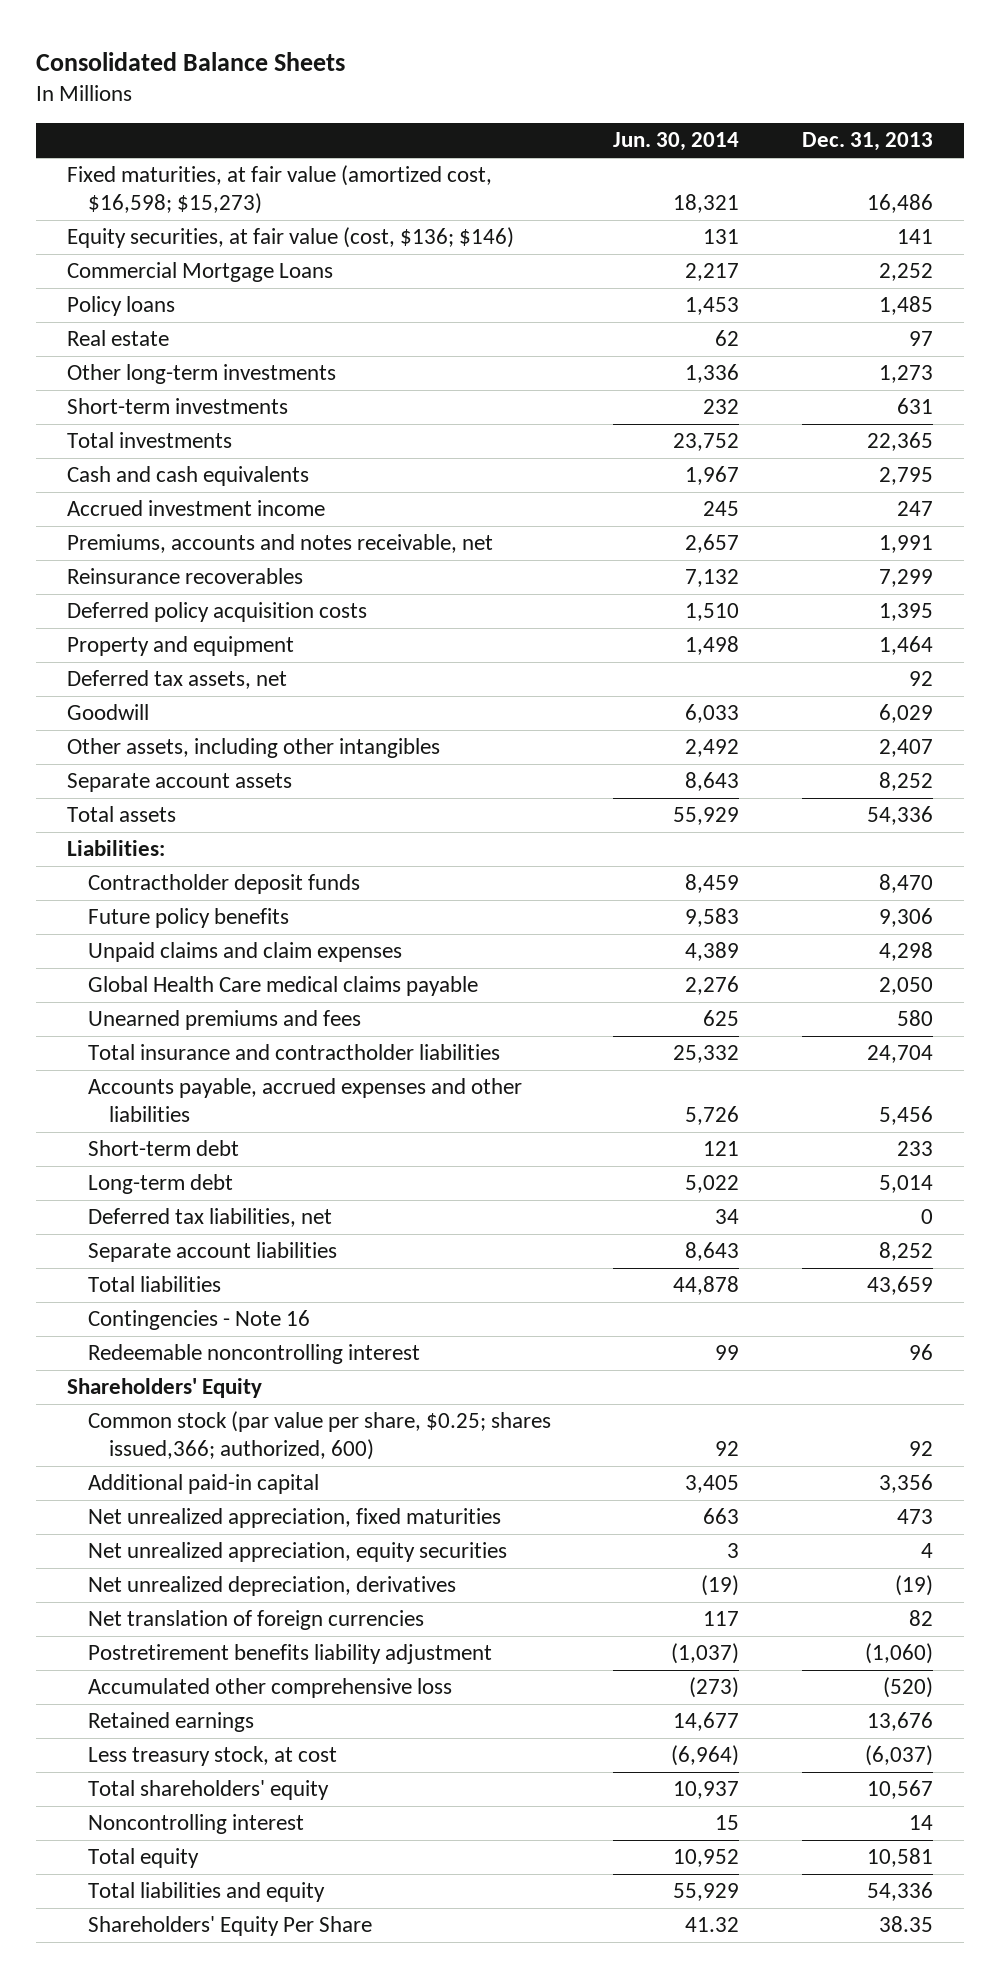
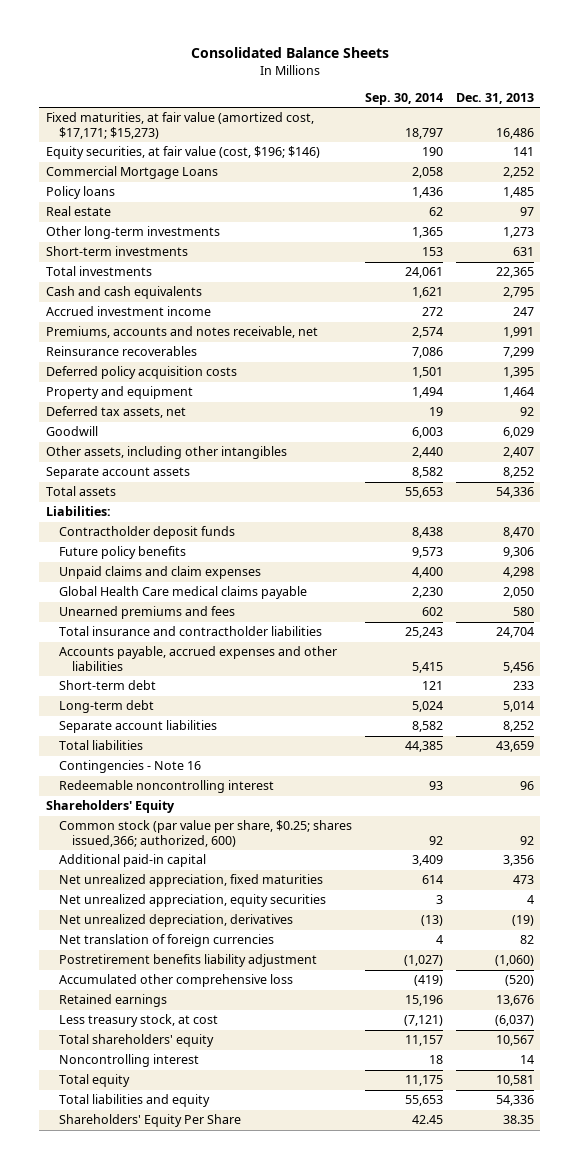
- | Jun. 30, 2014 | Dec. 31, 2013
+ | Sep. 30, 2014 | Dec. 31, 2013
- Fixed maturities, at fair value (amortized cost, $16,598; $15,273) | 18,321 | 16,486
- Equity securities, at fair value (cost, $136; $146) | 131 | 141
+ Fixed maturities, at fair value (amortized cost, $17,171; $15,273) | 18,797 | 16,486
+ Equity securities, at fair value (cost, $196; $146) | 190 | 141
- Deferred tax liabilities, net | 34 | 0

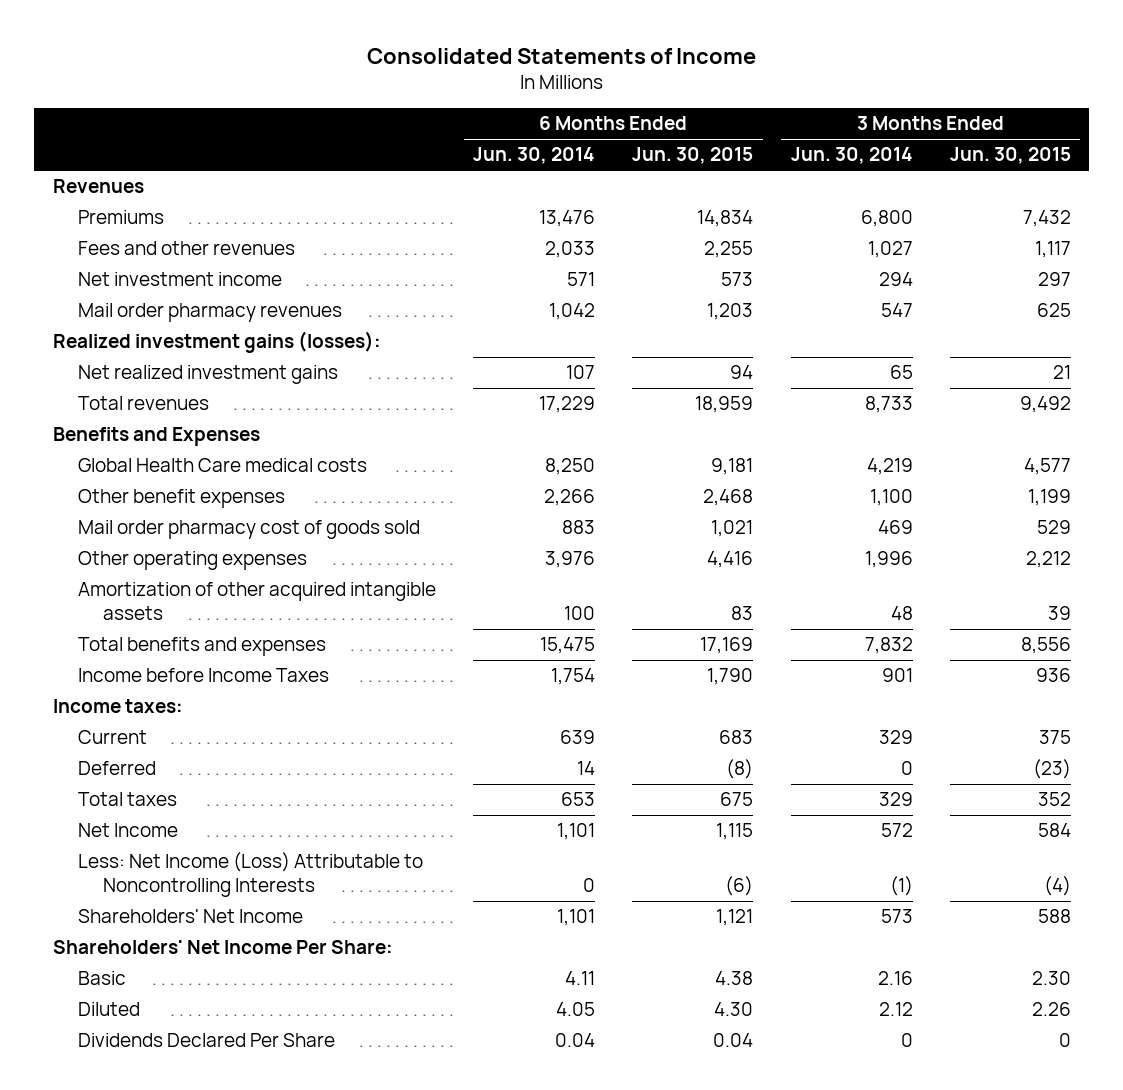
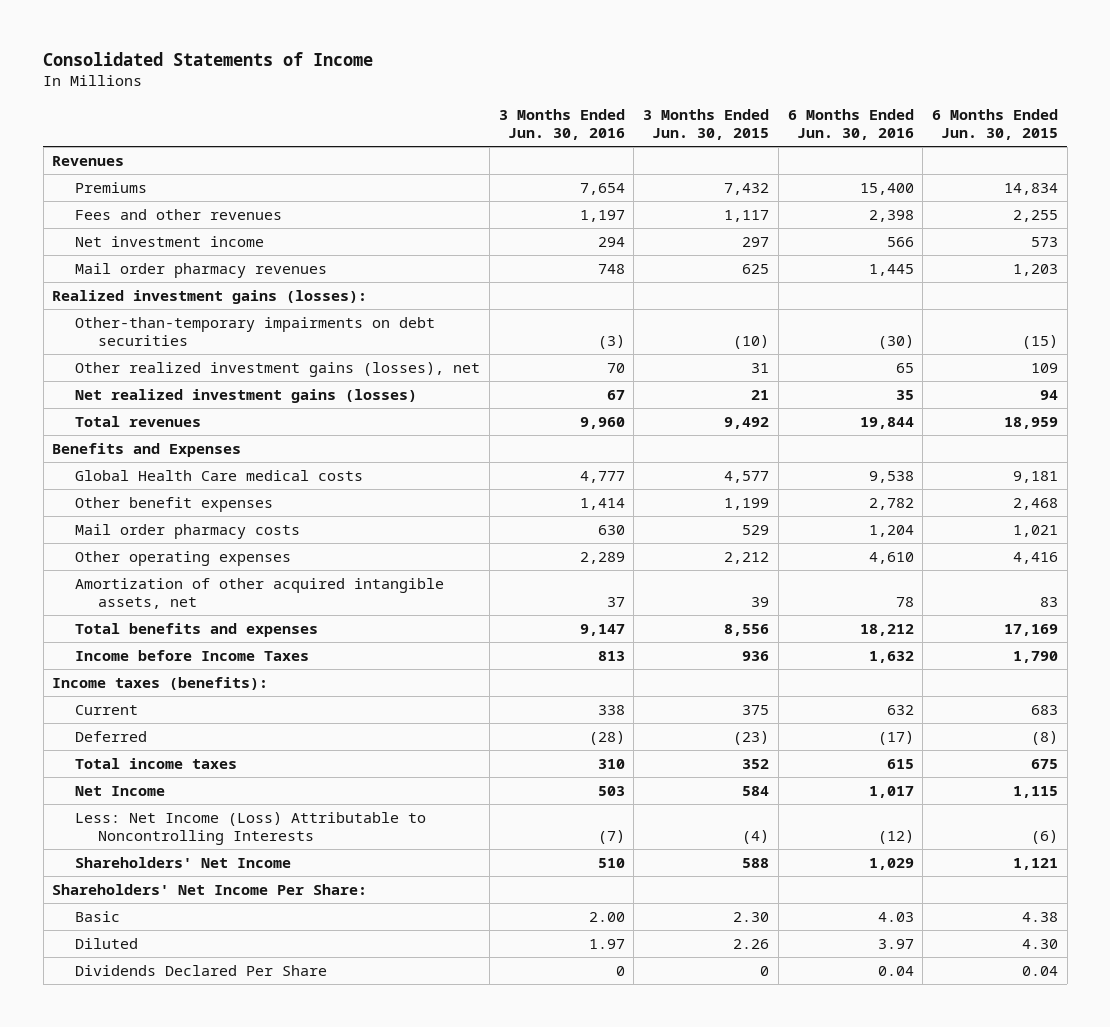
- | 6 Months Ended Jun. 30, 2014 | 6 Months Ended Jun. 30, 2015 | 3 Months Ended Jun. 30, 2014 | 3 Months Ended Jun. 30, 2015
+ | 3 Months Ended Jun. 30, 2016 | 3 Months Ended Jun. 30, 2015 | 6 Months Ended Jun. 30, 2016 | 6 Months Ended Jun. 30, 2015
- Net realized investment gains | 107 | 94 | 65 | 21
+ Other-than-temporary impairments on debt securities | (3) | (10) | (30) | (15)
+ Other realized investment gains (losses), net | 70 | 31 | 65 | 109
+ Net realized investment gains (losses) | 67 | 21 | 35 | 94
- Mail order pharmacy cost of goods sold | 883 | 1,021 | 469 | 529
+ Mail order pharmacy costs | 630 | 529 | 1,204 | 1,021
- Amortization of other acquired intangible assets | 100 | 83 | 48 | 39
+ Amortization of other acquired intangible assets, net | 37 | 39 | 78 | 83
- Income taxes:
+ Income taxes (benefits):
- Total taxes | 653 | 675 | 329 | 352
+ Total income taxes | 310 | 352 | 615 | 675

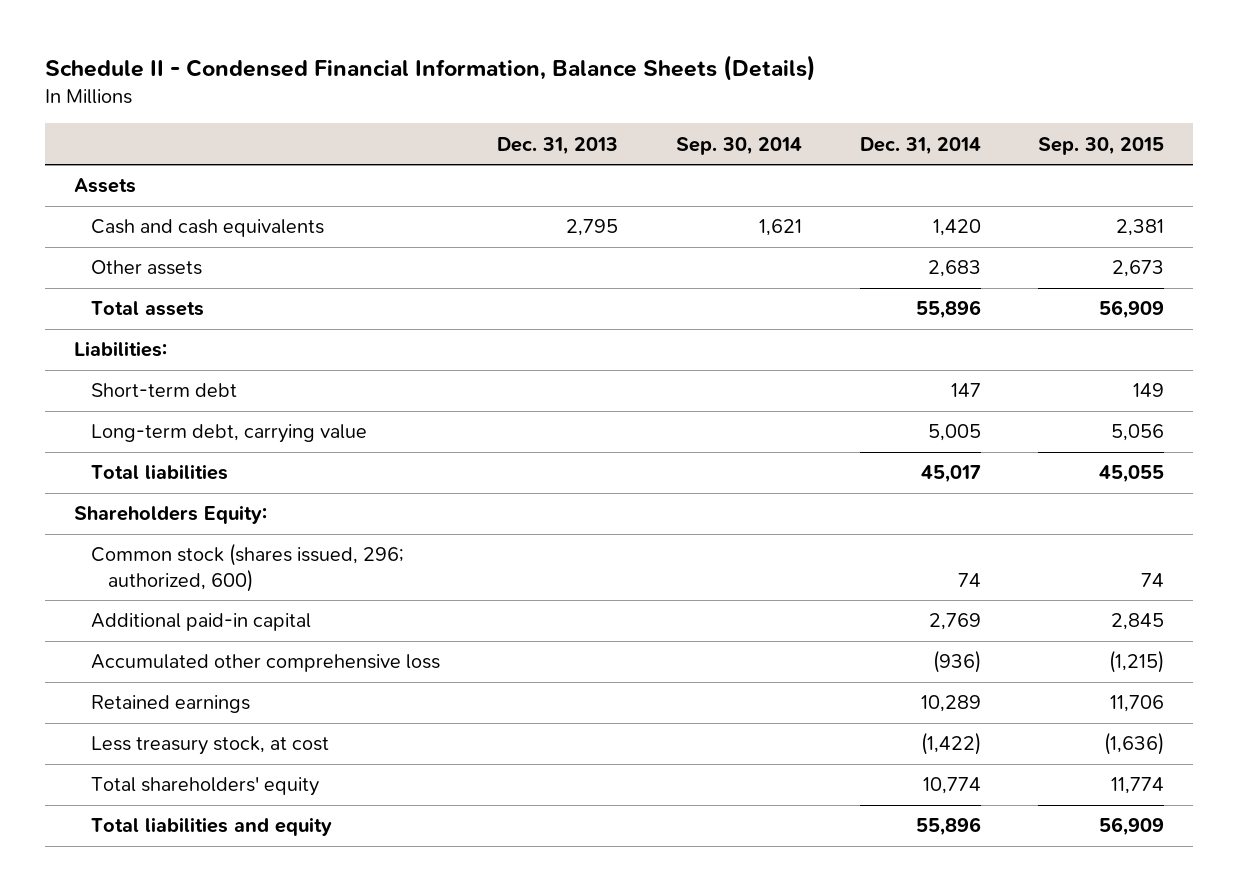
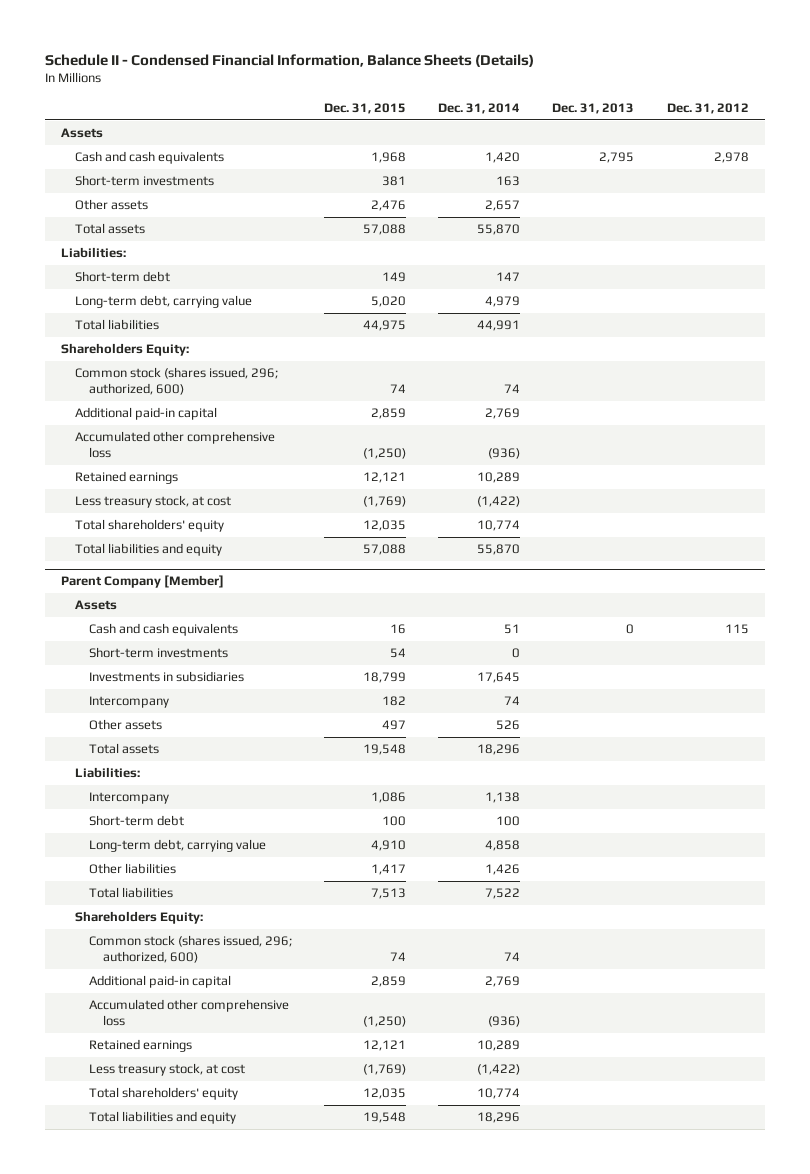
- | Dec. 31, 2013 | Sep. 30, 2014 | Dec. 31, 2014 | Sep. 30, 2015
+ | Dec. 31, 2015 | Dec. 31, 2014 | Dec. 31, 2013 | Dec. 31, 2012
- Other assets | | | 2,683 | 2,673
- Total assets | | | 55,896 | 56,909
+ Short-term investments | 381 | 163 | |
+ Other assets | 2,476 | 2,657 | |
+ Total assets | 57,088 | 55,870 | |
- Long-term debt, carrying value | | | 5,005 | 5,056
- Total liabilities | | | 45,017 | 45,055
+ Long-term debt, carrying value | 5,020 | 4,979 | |
+ Total liabilities | 44,975 | 44,991 | |
- Total liabilities and equity | | | 55,896 | 56,909
+ Total liabilities and equity | 57,088 | 55,870 | |
+ Parent Company [Member]
+ Assets
+ Cash and cash equivalents | 16 | 51 | 0 | 115
+ Short-term investments | 54 | 0 | |
+ Investments in subsidiaries | 18,799 | 17,645 | |
+ Intercompany | 182 | 74 | |
+ Other assets | 497 | 526 | |
+ Total assets | 19,548 | 18,296 | |
+ Liabilities:
+ Intercompany | 1,086 | 1,138 | |
+ Short-term debt | 100 | 100 | |
+ Long-term debt, carrying value | 4,910 | 4,858 | |
+ Other liabilities | 1,417 | 1,426 | |
+ Total liabilities | 7,513 | 7,522 | |
+ Shareholders Equity:
+ Common stock (shares issued, 296; authorized, 600) | 74 | 74 | |
+ Additional paid-in capital | 2,859 | 2,769 | |
+ Accumulated other comprehensive loss | (1,250) | (936) | |
+ Retained earnings | 12,121 | 10,289 | |
+ Less treasury stock, at cost | (1,769) | (1,422) | |
+ Total shareholders' equity | 12,035 | 10,774 | |
+ Total liabilities and equity | 19,548 | 18,296 | |

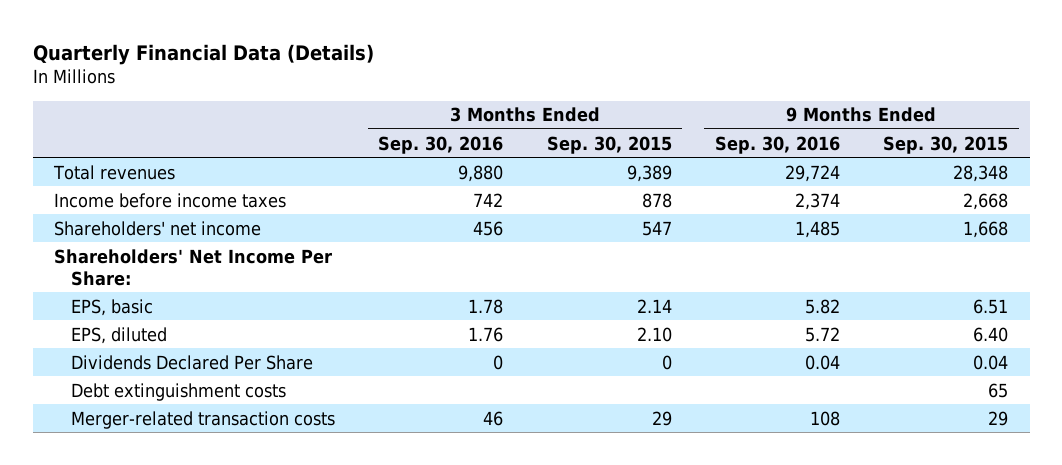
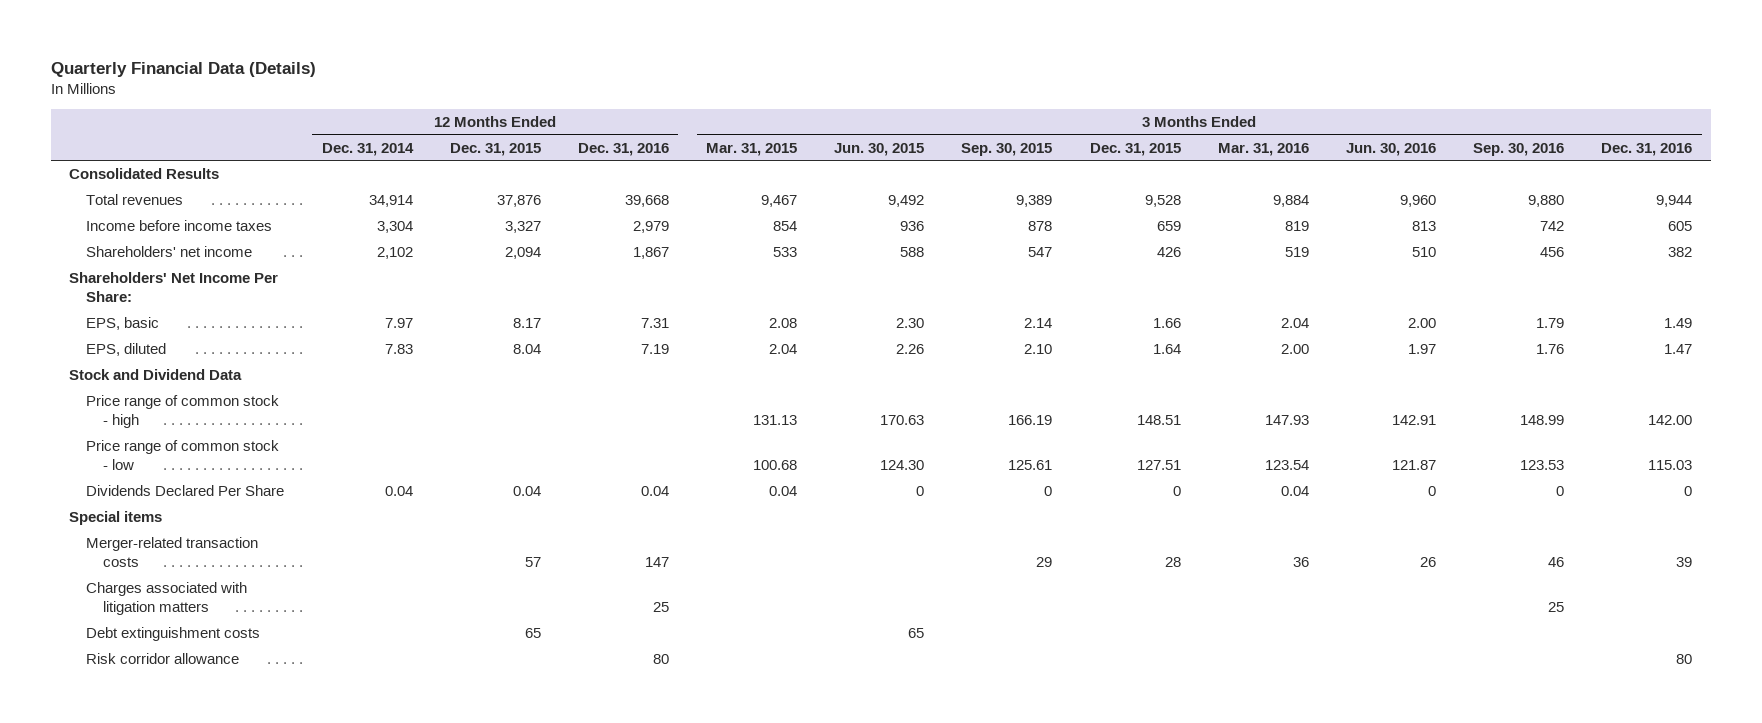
- | 3 Months Ended Sep. 30, 2016 | 3 Months Ended Sep. 30, 2015 | 9 Months Ended Sep. 30, 2016 | 9 Months Ended Sep. 30, 2015
+ | 12 Months Ended Dec. 31, 2014 | 12 Months Ended Dec. 31, 2015 | 12 Months Ended Dec. 31, 2016 | 3 Months Ended Mar. 31, 2015 | 3 Months Ended Jun. 30, 2015 | 3 Months Ended Sep. 30, 2015 | 3 Months Ended Dec. 31, 2015 | 3 Months Ended Mar. 31, 2016 | 3 Months Ended Jun. 30, 2016 | 3 Months Ended Sep. 30, 2016 | 3 Months Ended Dec. 31, 2016
+ Consolidated Results
- EPS, basic | 1.78 | 2.14 | 5.82 | 6.51
+ EPS, basic | 7.97 | 8.17 | 7.31 | 2.08 | 2.30 | 2.14 | 1.66 | 2.04 | 2.00 | 1.79 | 1.49
+ Stock and Dividend Data
+ Price range of common stock - high | | | | 131.13 | 170.63 | 166.19 | 148.51 | 147.93 | 142.91 | 148.99 | 142.00
+ Price range of common stock - low | | | | 100.68 | 124.30 | 125.61 | 127.51 | 123.54 | 121.87 | 123.53 | 115.03
+ Special items
+ Charges associated with litigation matters | | | 25 | | | | | | | 25 |
moved down: Debt extinguishment costs | | 65 | | | 65 | | | | | |
+ Risk corridor allowance | | | 80 | | | | | | | | 80

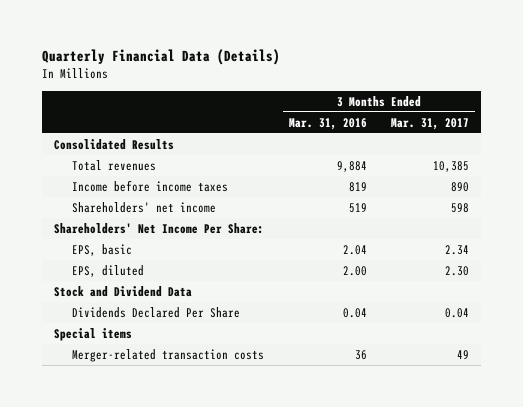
- | 12 Months Ended Dec. 31, 2014 | 12 Months Ended Dec. 31, 2015 | 12 Months Ended Dec. 31, 2016 | 3 Months Ended Mar. 31, 2015 | 3 Months Ended Jun. 30, 2015 | 3 Months Ended Sep. 30, 2015 | 3 Months Ended Dec. 31, 2015 | 3 Months Ended Mar. 31, 2016 | 3 Months Ended Jun. 30, 2016 | 3 Months Ended Sep. 30, 2016 | 3 Months Ended Dec. 31, 2016
+ | 3 Months Ended Mar. 31, 2016 | 3 Months Ended Mar. 31, 2017
- Price range of common stock - high | | | | 131.13 | 170.63 | 166.19 | 148.51 | 147.93 | 142.91 | 148.99 | 142.00
- Price range of common stock - low | | | | 100.68 | 124.30 | 125.61 | 127.51 | 123.54 | 121.87 | 123.53 | 115.03
- Charges associated with litigation matters | | | 25 | | | | | | | 25 |
- Debt extinguishment costs | | 65 | | | 65 | | | | | |
- Risk corridor allowance | | | 80 | | | | | | | | 80

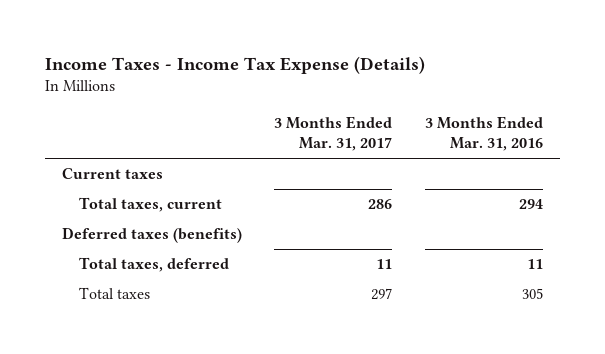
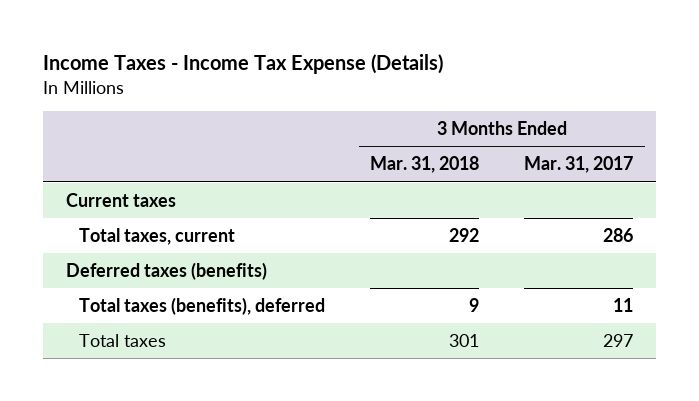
- | 3 Months Ended Mar. 31, 2017 | 3 Months Ended Mar. 31, 2016
+ | 3 Months Ended Mar. 31, 2018 | 3 Months Ended Mar. 31, 2017
- Total taxes, deferred | 11 | 11
+ Total taxes (benefits), deferred | 9 | 11

